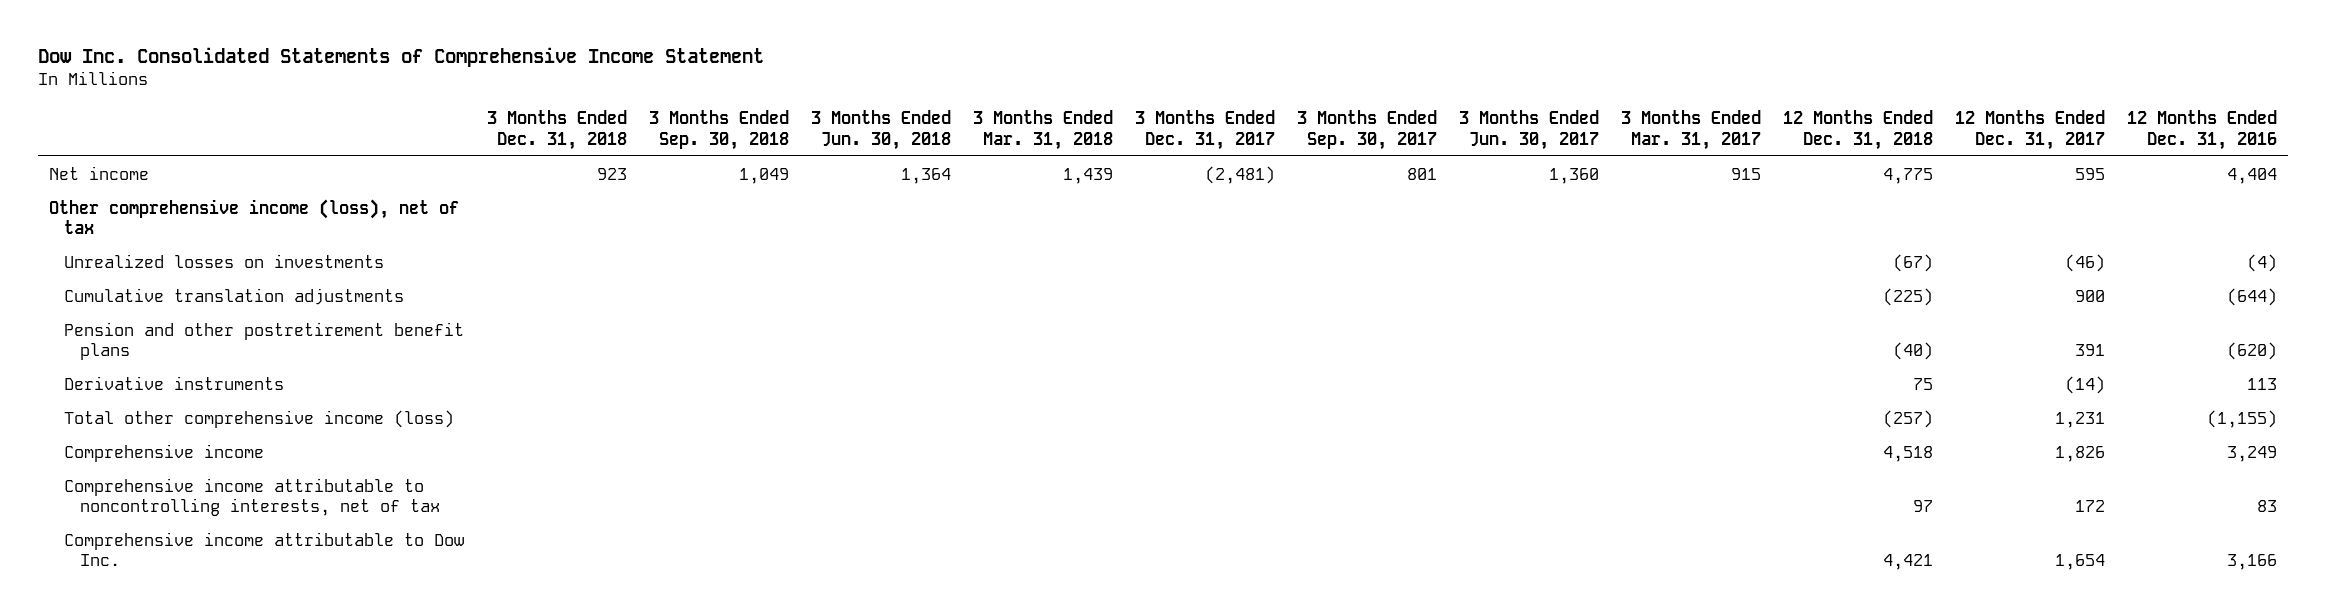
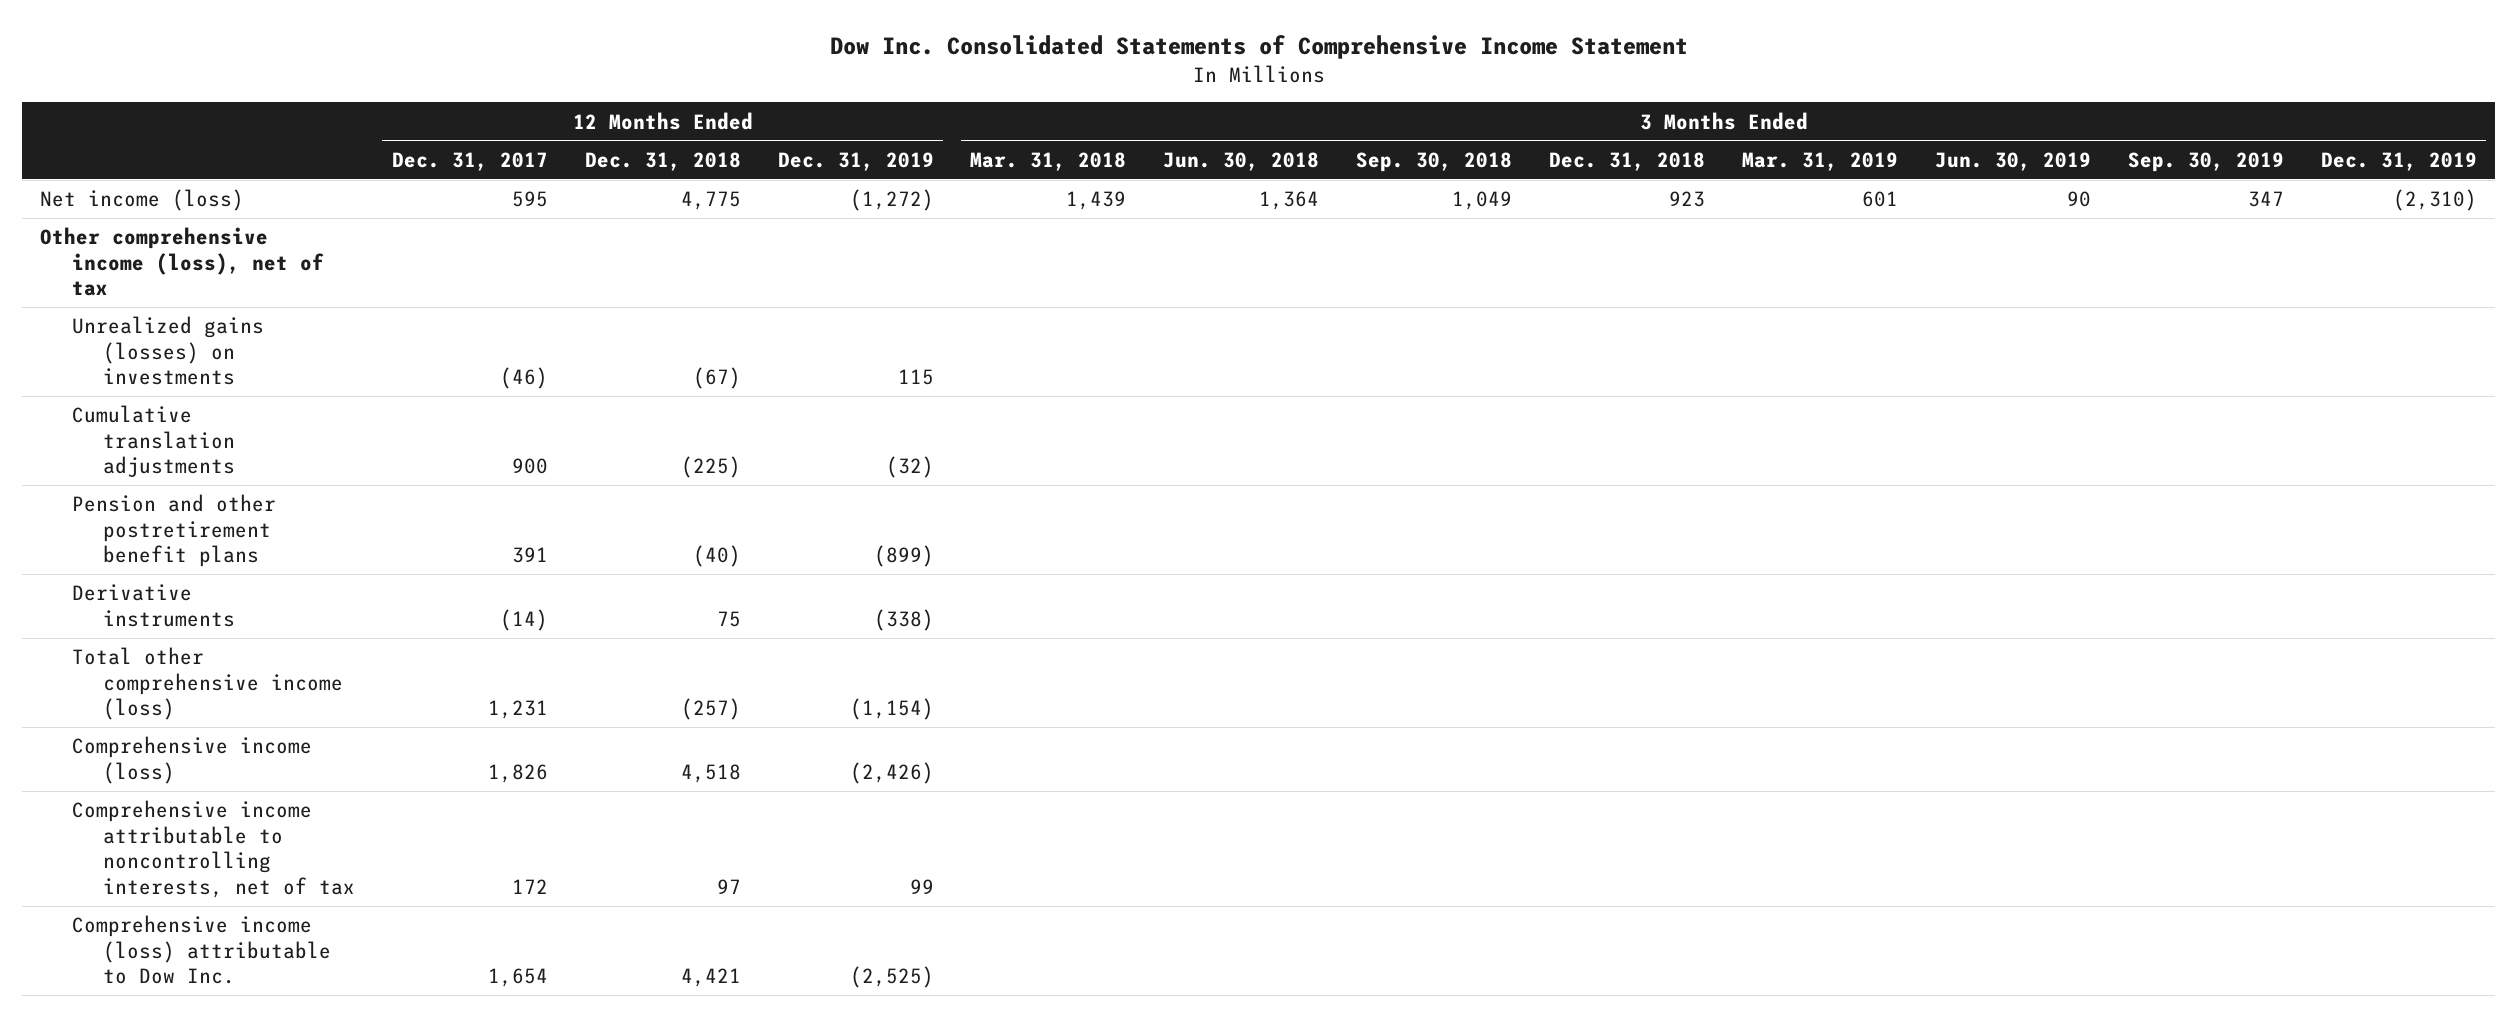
- | 3 Months Ended Dec. 31, 2018 | 3 Months Ended Sep. 30, 2018 | 3 Months Ended Jun. 30, 2018 | 3 Months Ended Mar. 31, 2018 | 3 Months Ended Dec. 31, 2017 | 3 Months Ended Sep. 30, 2017 | 3 Months Ended Jun. 30, 2017 | 3 Months Ended Mar. 31, 2017 | 12 Months Ended Dec. 31, 2018 | 12 Months Ended Dec. 31, 2017 | 12 Months Ended Dec. 31, 2016
+ | 12 Months Ended Dec. 31, 2017 | 12 Months Ended Dec. 31, 2018 | 12 Months Ended Dec. 31, 2019 | 3 Months Ended Mar. 31, 2018 | 3 Months Ended Jun. 30, 2018 | 3 Months Ended Sep. 30, 2018 | 3 Months Ended Dec. 31, 2018 | 3 Months Ended Mar. 31, 2019 | 3 Months Ended Jun. 30, 2019 | 3 Months Ended Sep. 30, 2019 | 3 Months Ended Dec. 31, 2019
- Net income | 923 | 1,049 | 1,364 | 1,439 | (2,481) | 801 | 1,360 | 915 | 4,775 | 595 | 4,404
+ Net income (loss) | 595 | 4,775 | (1,272) | 1,439 | 1,364 | 1,049 | 923 | 601 | 90 | 347 | (2,310)
- Unrealized losses on investments | | | | | | | | | (67) | (46) | (4)
+ Unrealized gains (losses) on investments | (46) | (67) | 115 | | | | | | | |
- Comprehensive income | | | | | | | | | 4,518 | 1,826 | 3,249
+ Comprehensive income (loss) | 1,826 | 4,518 | (2,426) | | | | | | | |
- Comprehensive income attributable to Dow Inc. | | | | | | | | | 4,421 | 1,654 | 3,166
+ Comprehensive income (loss) attributable to Dow Inc. | 1,654 | 4,421 | (2,525) | | | | | | | |

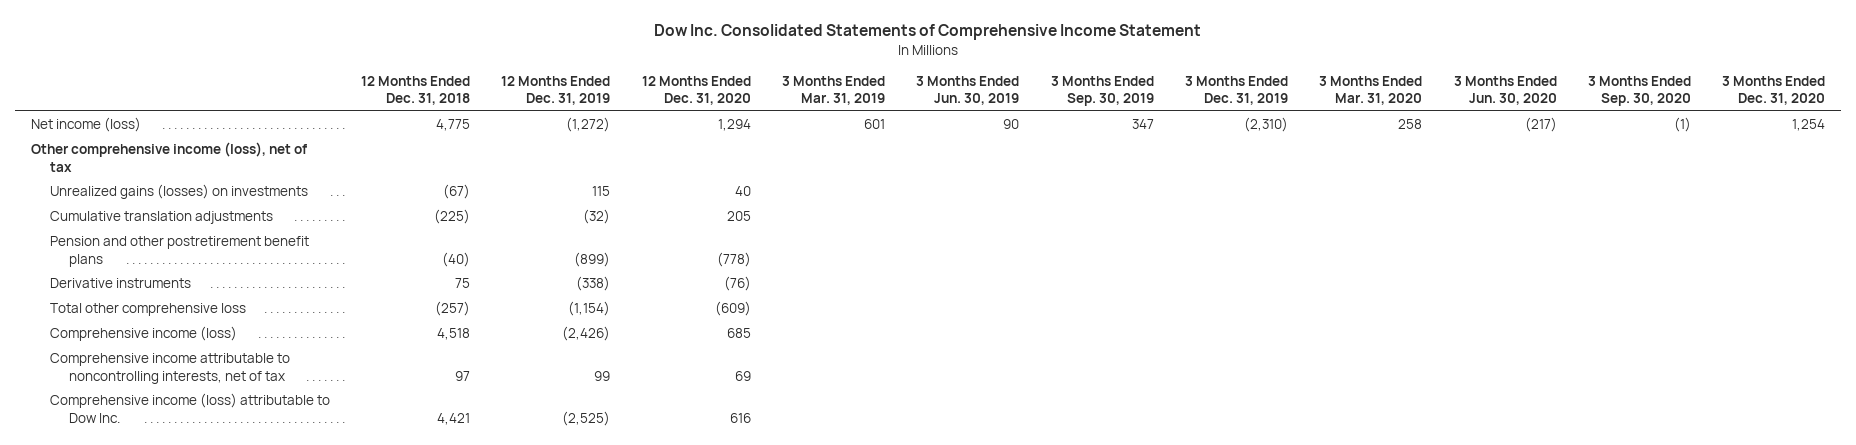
- | 12 Months Ended Dec. 31, 2017 | 12 Months Ended Dec. 31, 2018 | 12 Months Ended Dec. 31, 2019 | 3 Months Ended Mar. 31, 2018 | 3 Months Ended Jun. 30, 2018 | 3 Months Ended Sep. 30, 2018 | 3 Months Ended Dec. 31, 2018 | 3 Months Ended Mar. 31, 2019 | 3 Months Ended Jun. 30, 2019 | 3 Months Ended Sep. 30, 2019 | 3 Months Ended Dec. 31, 2019
+ | 12 Months Ended Dec. 31, 2018 | 12 Months Ended Dec. 31, 2019 | 12 Months Ended Dec. 31, 2020 | 3 Months Ended Mar. 31, 2019 | 3 Months Ended Jun. 30, 2019 | 3 Months Ended Sep. 30, 2019 | 3 Months Ended Dec. 31, 2019 | 3 Months Ended Mar. 31, 2020 | 3 Months Ended Jun. 30, 2020 | 3 Months Ended Sep. 30, 2020 | 3 Months Ended Dec. 31, 2020
- Total other comprehensive income (loss) | 1,231 | (257) | (1,154) | | | | | | | |
+ Total other comprehensive loss | (257) | (1,154) | (609) | | | | | | | |

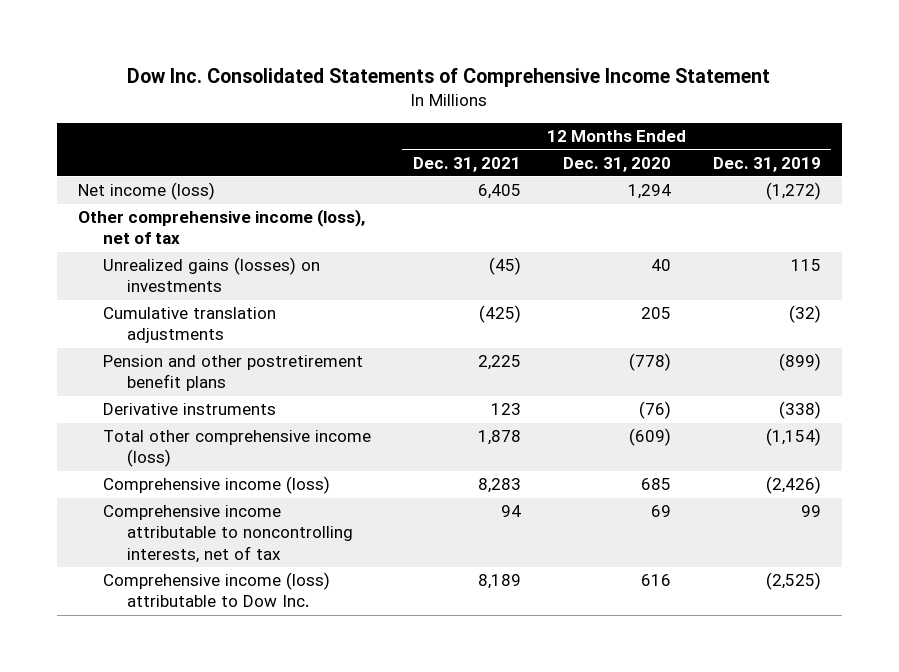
- | 12 Months Ended Dec. 31, 2018 | 12 Months Ended Dec. 31, 2019 | 12 Months Ended Dec. 31, 2020 | 3 Months Ended Mar. 31, 2019 | 3 Months Ended Jun. 30, 2019 | 3 Months Ended Sep. 30, 2019 | 3 Months Ended Dec. 31, 2019 | 3 Months Ended Mar. 31, 2020 | 3 Months Ended Jun. 30, 2020 | 3 Months Ended Sep. 30, 2020 | 3 Months Ended Dec. 31, 2020
+ | 12 Months Ended Dec. 31, 2021 | 12 Months Ended Dec. 31, 2020 | 12 Months Ended Dec. 31, 2019
- Total other comprehensive loss | (257) | (1,154) | (609) | | | | | | | |
+ Total other comprehensive income (loss) | 1,878 | (609) | (1,154)

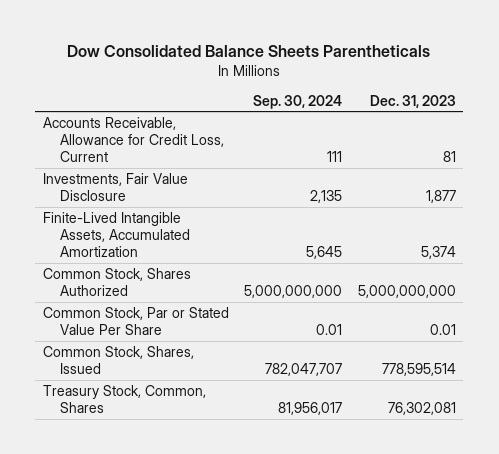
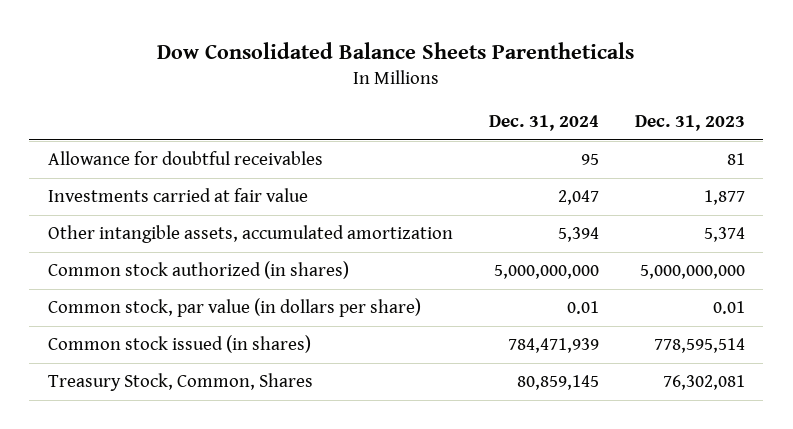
- | Sep. 30, 2024 | Dec. 31, 2023
+ | Dec. 31, 2024 | Dec. 31, 2023
- Accounts Receivable, Allowance for Credit Loss, Current | 111 | 81
- Investments, Fair Value Disclosure | 2,135 | 1,877
- Finite-Lived Intangible Assets, Accumulated Amortization | 5,645 | 5,374
- Common Stock, Shares Authorized | 5,000,000,000 | 5,000,000,000
- Common Stock, Par or Stated Value Per Share | 0.01 | 0.01
- Common Stock, Shares, Issued | 782,047,707 | 778,595,514
+ Allowance for doubtful receivables | 95 | 81
+ Investments carried at fair value | 2,047 | 1,877
+ Other intangible assets, accumulated amortization | 5,394 | 5,374
+ Common stock authorized (in shares) | 5,000,000,000 | 5,000,000,000
+ Common stock, par value (in dollars per share) | 0.01 | 0.01
+ Common stock issued (in shares) | 784,471,939 | 778,595,514

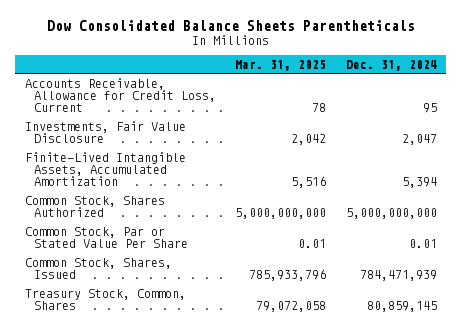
- | Dec. 31, 2024 | Dec. 31, 2023
+ | Mar. 31, 2025 | Dec. 31, 2024
- Allowance for doubtful receivables | 95 | 81
- Investments carried at fair value | 2,047 | 1,877
- Other intangible assets, accumulated amortization | 5,394 | 5,374
- Common stock authorized (in shares) | 5,000,000,000 | 5,000,000,000
- Common stock, par value (in dollars per share) | 0.01 | 0.01
- Common stock issued (in shares) | 784,471,939 | 778,595,514
+ Accounts Receivable, Allowance for Credit Loss, Current | 78 | 95
+ Investments, Fair Value Disclosure | 2,042 | 2,047
+ Finite-Lived Intangible Assets, Accumulated Amortization | 5,516 | 5,394
+ Common Stock, Shares Authorized | 5,000,000,000 | 5,000,000,000
+ Common Stock, Par or Stated Value Per Share | 0.01 | 0.01
+ Common Stock, Shares, Issued | 785,933,796 | 784,471,939

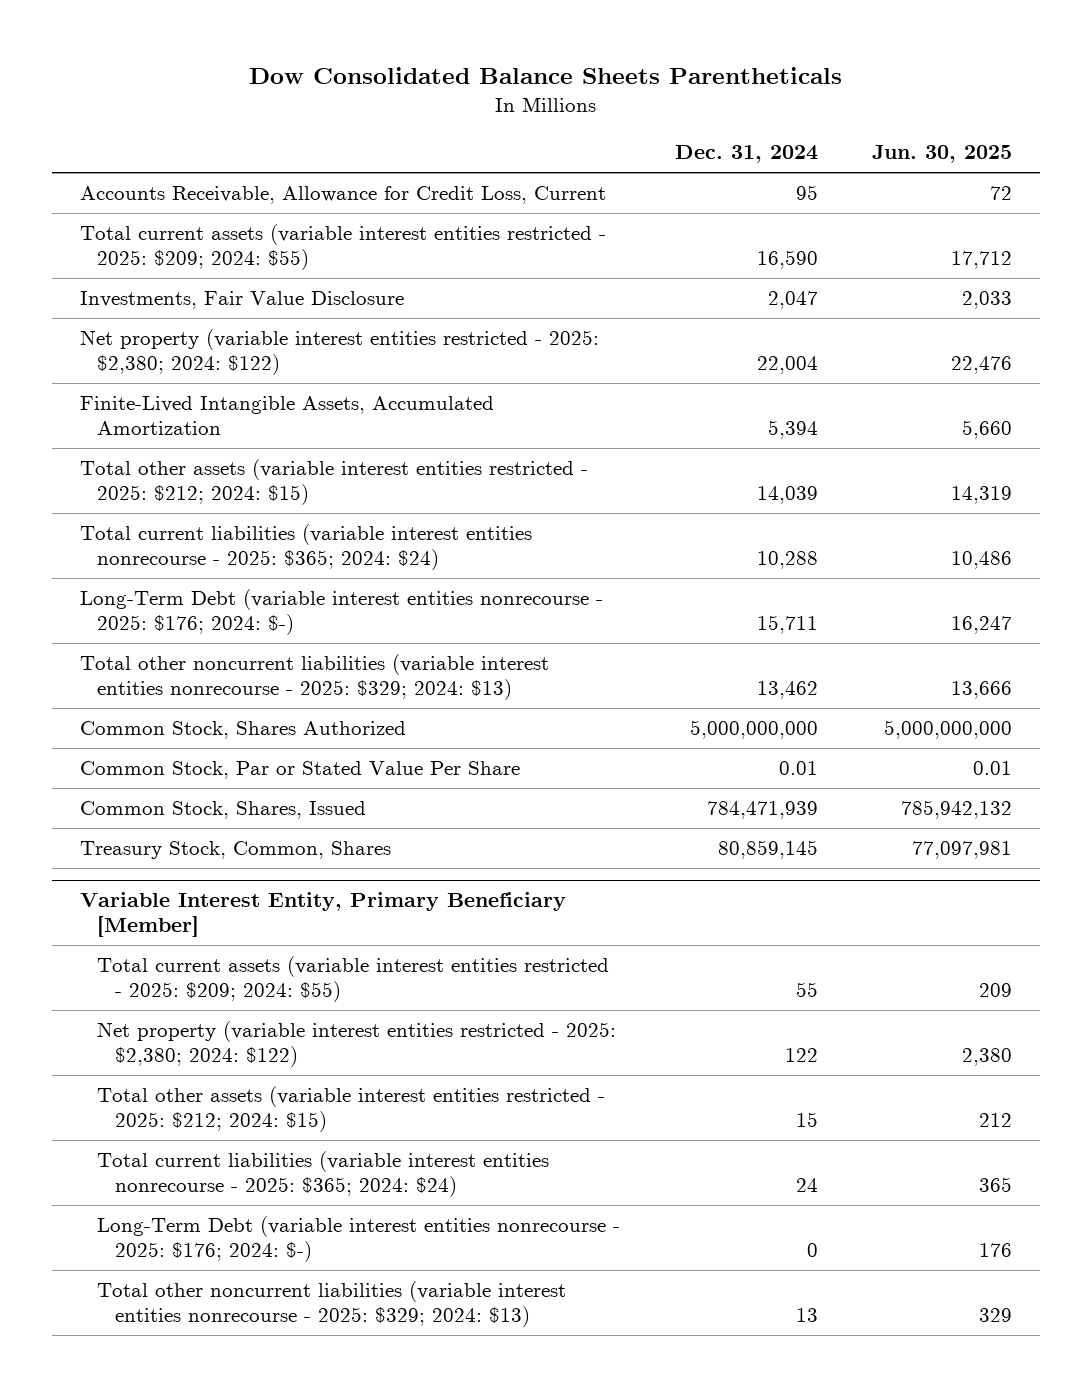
- | Mar. 31, 2025 | Dec. 31, 2024
+ | Dec. 31, 2024 | Jun. 30, 2025
+ Total current assets (variable interest entities restricted - 2025: $209; 2024: $55) | 16,590 | 17,712
+ Net property (variable interest entities restricted - 2025: $2,380; 2024: $122) | 22,004 | 22,476
+ Total other assets (variable interest entities restricted - 2025: $212; 2024: $15) | 14,039 | 14,319
+ Total current liabilities (variable interest entities nonrecourse - 2025: $365; 2024: $24) | 10,288 | 10,486
+ Long-Term Debt (variable interest entities nonrecourse - 2025: $176; 2024: $-) | 15,711 | 16,247
+ Total other noncurrent liabilities (variable interest entities nonrecourse - 2025: $329; 2024: $13) | 13,462 | 13,666
+ Variable Interest Entity, Primary Beneficiary [Member]
+ Total current assets (variable interest entities restricted - 2025: $209; 2024: $55) | 55 | 209
+ Net property (variable interest entities restricted - 2025: $2,380; 2024: $122) | 122 | 2,380
+ Total other assets (variable interest entities restricted - 2025: $212; 2024: $15) | 15 | 212
+ Total current liabilities (variable interest entities nonrecourse - 2025: $365; 2024: $24) | 24 | 365
+ Long-Term Debt (variable interest entities nonrecourse - 2025: $176; 2024: $-) | 0 | 176
+ Total other noncurrent liabilities (variable interest entities nonrecourse - 2025: $329; 2024: $13) | 13 | 329

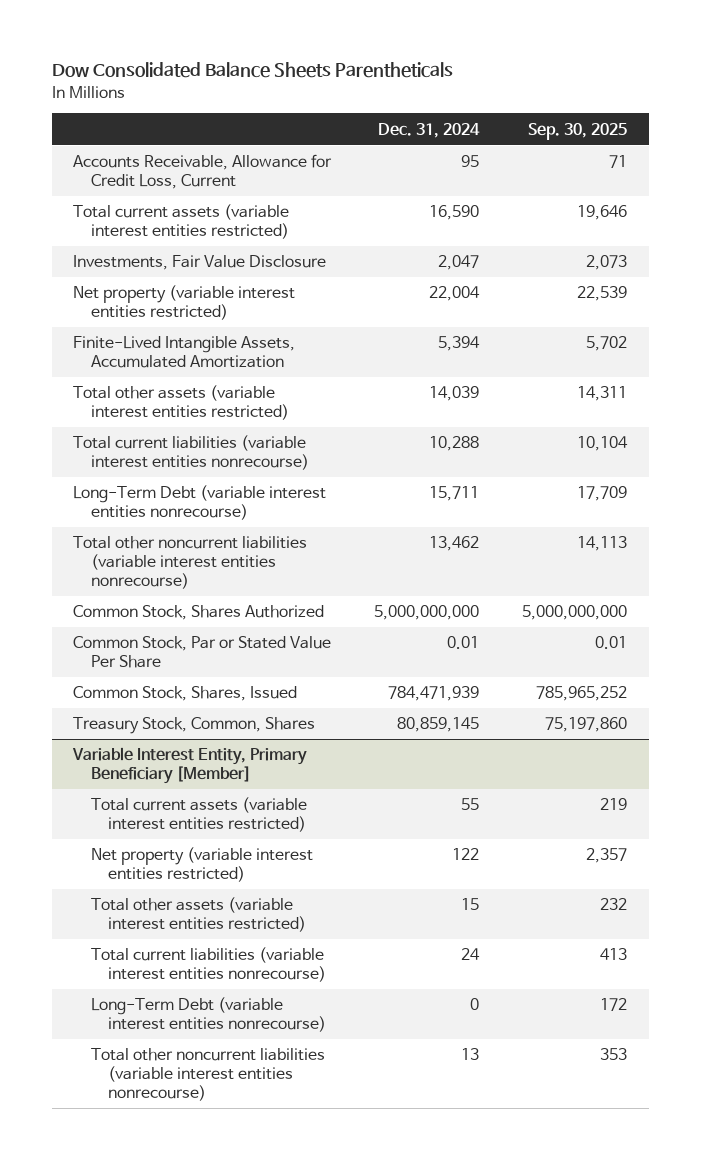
- | Dec. 31, 2024 | Jun. 30, 2025
+ | Dec. 31, 2024 | Sep. 30, 2025
- Total current assets (variable interest entities restricted - 2025: $209; 2024: $55) | 16,590 | 17,712
+ Total current assets (variable interest entities restricted) | 16,590 | 19,646
- Net property (variable interest entities restricted - 2025: $2,380; 2024: $122) | 22,004 | 22,476
+ Net property (variable interest entities restricted) | 22,004 | 22,539
- Total other assets (variable interest entities restricted - 2025: $212; 2024: $15) | 14,039 | 14,319
- Total current liabilities (variable interest entities nonrecourse - 2025: $365; 2024: $24) | 10,288 | 10,486
- Long-Term Debt (variable interest entities nonrecourse - 2025: $176; 2024: $-) | 15,711 | 16,247
- Total other noncurrent liabilities (variable interest entities nonrecourse - 2025: $329; 2024: $13) | 13,462 | 13,666
+ Total other assets (variable interest entities restricted) | 14,039 | 14,311
+ Total current liabilities (variable interest entities nonrecourse) | 10,288 | 10,104
+ Long-Term Debt (variable interest entities nonrecourse) | 15,711 | 17,709
+ Total other noncurrent liabilities (variable interest entities nonrecourse) | 13,462 | 14,113
@ Variable Interest Entity, Primary Beneficiary [Member]
- Total current assets (variable interest entities restricted - 2025: $209; 2024: $55) | 55 | 209
- Net property (variable interest entities restricted - 2025: $2,380; 2024: $122) | 122 | 2,380
- Total other assets (variable interest entities restricted - 2025: $212; 2024: $15) | 15 | 212
- Total current liabilities (variable interest entities nonrecourse - 2025: $365; 2024: $24) | 24 | 365
- Long-Term Debt (variable interest entities nonrecourse - 2025: $176; 2024: $-) | 0 | 176
- Total other noncurrent liabilities (variable interest entities nonrecourse - 2025: $329; 2024: $13) | 13 | 329
+ Total current assets (variable interest entities restricted) | 55 | 219
+ Net property (variable interest entities restricted) | 122 | 2,357
+ Total other assets (variable interest entities restricted) | 15 | 232
+ Total current liabilities (variable interest entities nonrecourse) | 24 | 413
+ Long-Term Debt (variable interest entities nonrecourse) | 0 | 172
+ Total other noncurrent liabilities (variable interest entities nonrecourse) | 13 | 353

